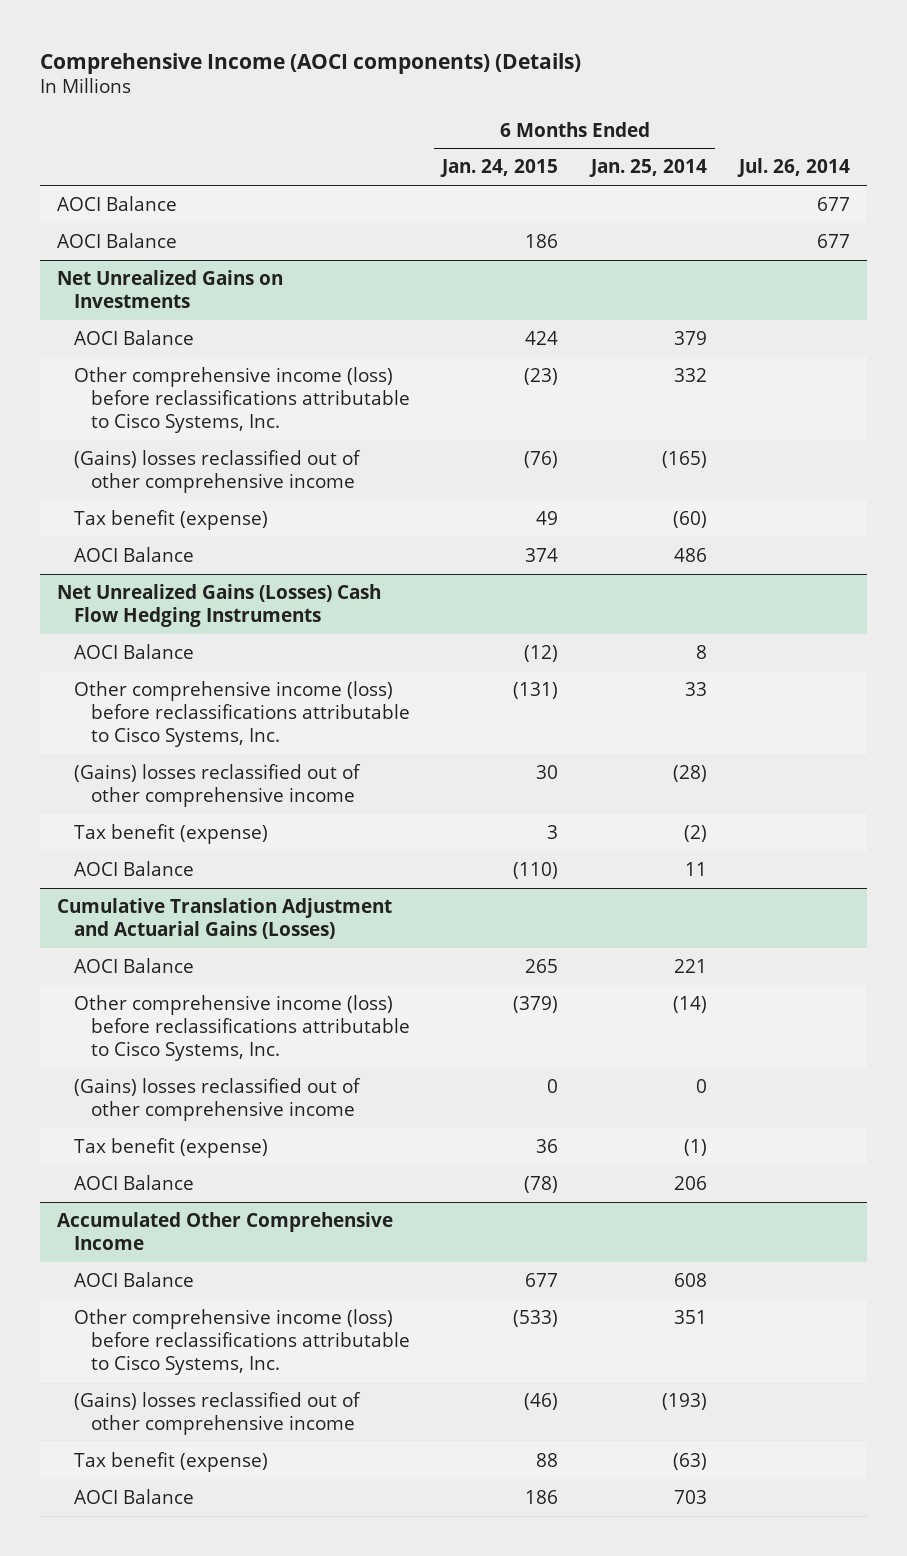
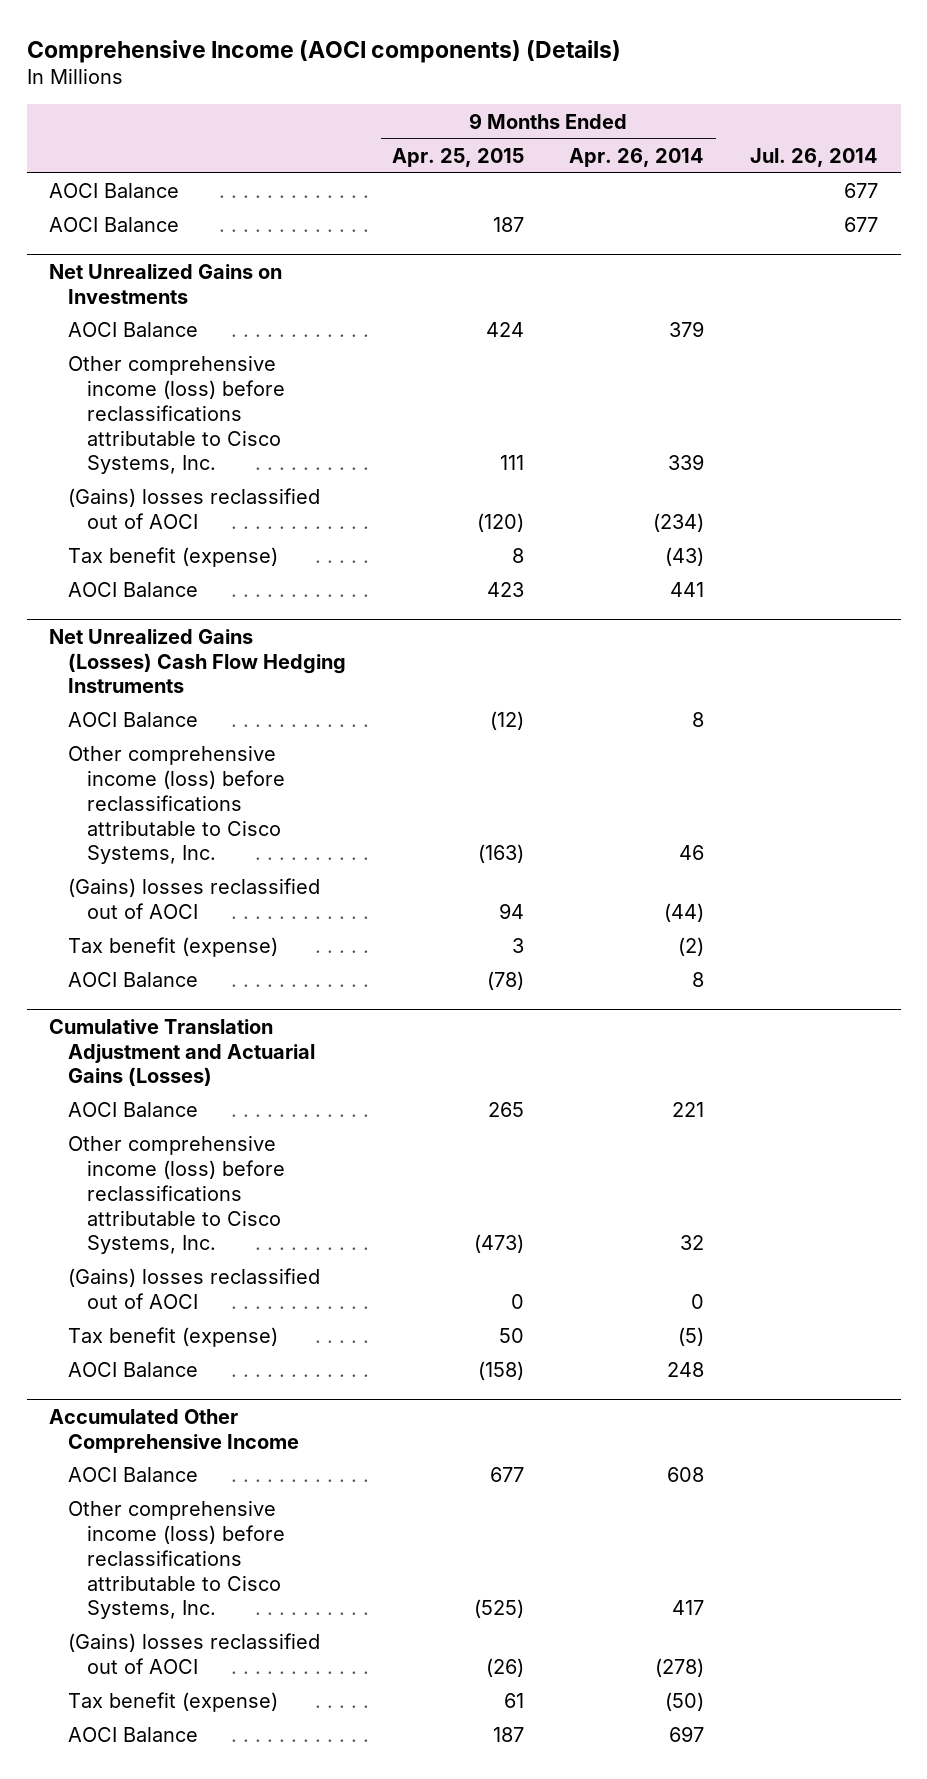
- | 6 Months Ended Jan. 24, 2015 | 6 Months Ended Jan. 25, 2014 | Jul. 26, 2014
+ | 9 Months Ended Apr. 25, 2015 | 9 Months Ended Apr. 26, 2014 | Jul. 26, 2014
@ Net Unrealized Gains on Investments
- (Gains) losses reclassified out of other comprehensive income | (76) | (165) |
+ (Gains) losses reclassified out of AOCI | (120) | (234) |
@ Net Unrealized Gains (Losses) Cash Flow Hedging Instruments
- (Gains) losses reclassified out of other comprehensive income | 30 | (28) |
+ (Gains) losses reclassified out of AOCI | 94 | (44) |
@ Cumulative Translation Adjustment and Actuarial Gains (Losses)
- (Gains) losses reclassified out of other comprehensive income | 0 | 0 |
+ (Gains) losses reclassified out of AOCI | 0 | 0 |
@ Accumulated Other Comprehensive Income
- (Gains) losses reclassified out of other comprehensive income | (46) | (193) |
+ (Gains) losses reclassified out of AOCI | (26) | (278) |

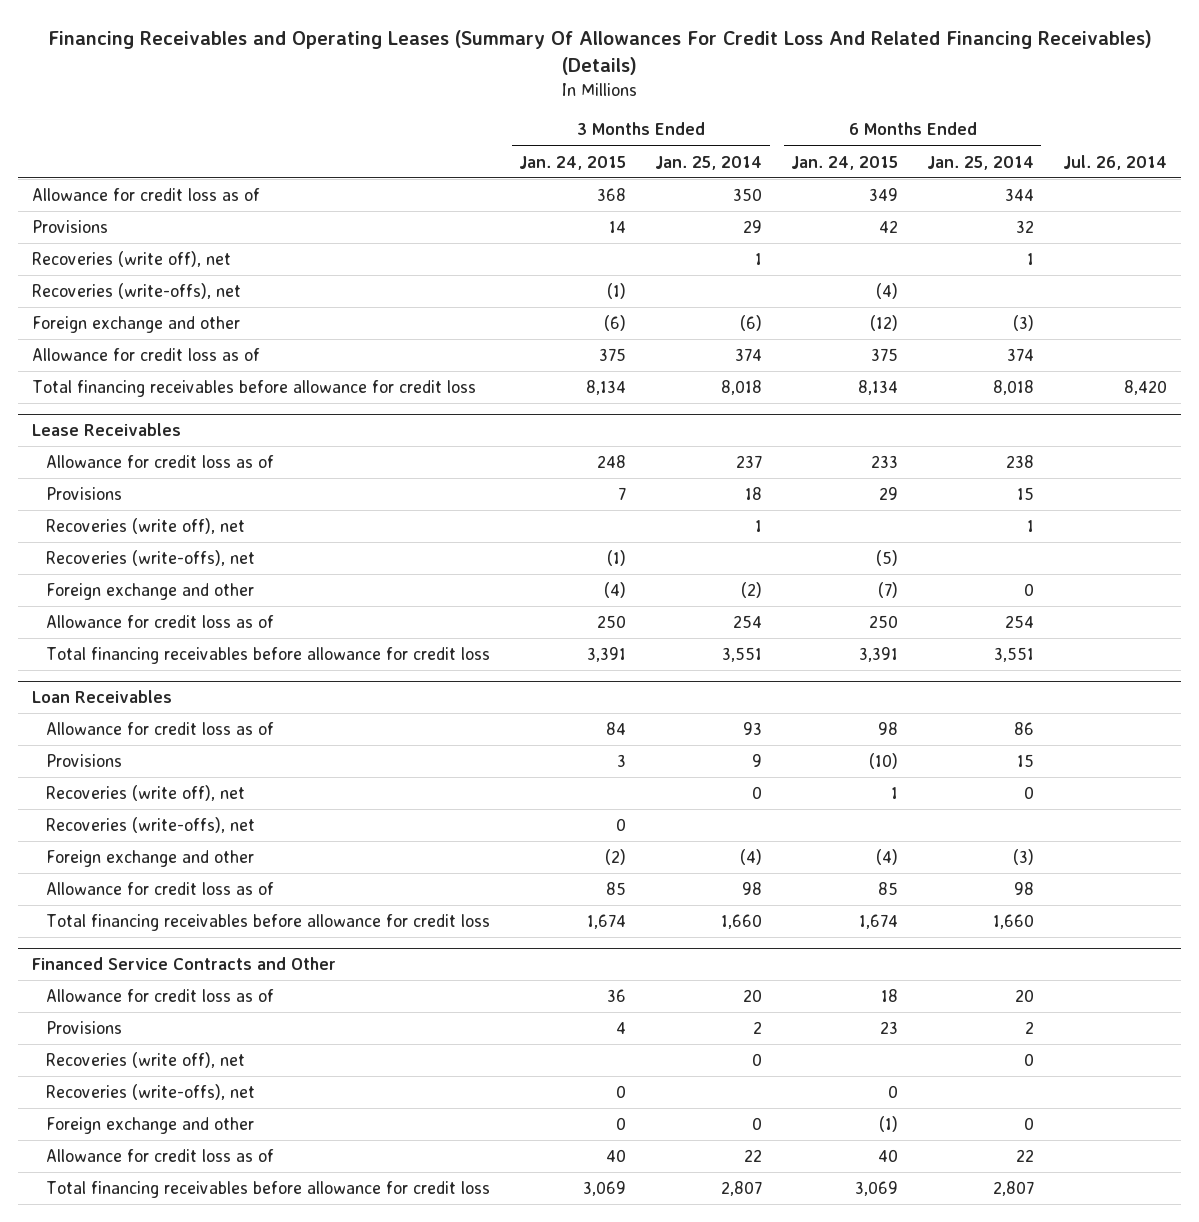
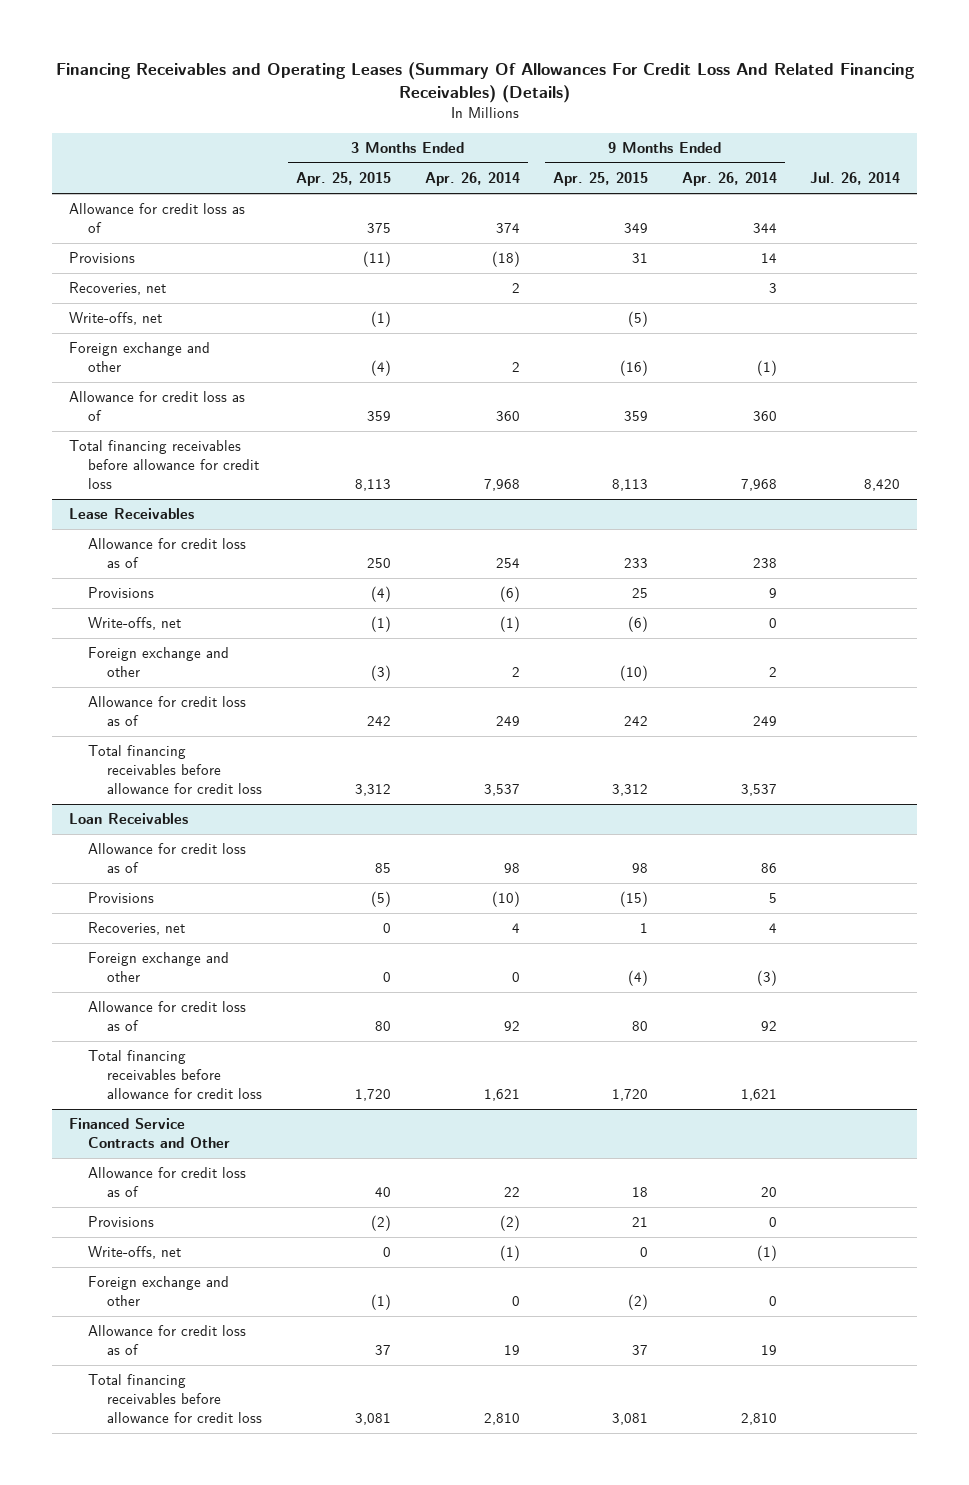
- | 3 Months Ended Jan. 24, 2015 | 3 Months Ended Jan. 25, 2014 | 6 Months Ended Jan. 24, 2015 | 6 Months Ended Jan. 25, 2014 | Jul. 26, 2014
+ | 3 Months Ended Apr. 25, 2015 | 3 Months Ended Apr. 26, 2014 | 9 Months Ended Apr. 25, 2015 | 9 Months Ended Apr. 26, 2014 | Jul. 26, 2014
- Recoveries (write off), net | | 1 | | 1 |
- Recoveries (write-offs), net | (1) | | (4) | |
+ Recoveries, net | | 2 | | 3 |
+ Write-offs, net | (1) | | (5) | |
@ Lease Receivables
- Recoveries (write off), net | | 1 | | 1 |
- Recoveries (write-offs), net | (1) | | (5) | |
+ Write-offs, net | (1) | (1) | (6) | 0 |
@ Loan Receivables
- Recoveries (write off), net | | 0 | 1 | 0 |
- Recoveries (write-offs), net | 0 | | | |
+ Recoveries, net | 0 | 4 | 1 | 4 |
@ Financed Service Contracts and Other
- Recoveries (write off), net | | 0 | | 0 |
- Recoveries (write-offs), net | 0 | | 0 | |
+ Write-offs, net | 0 | (1) | 0 | (1) |

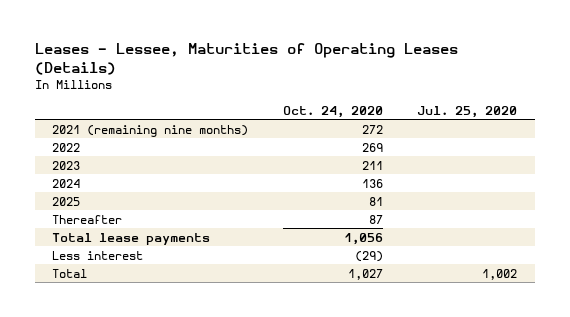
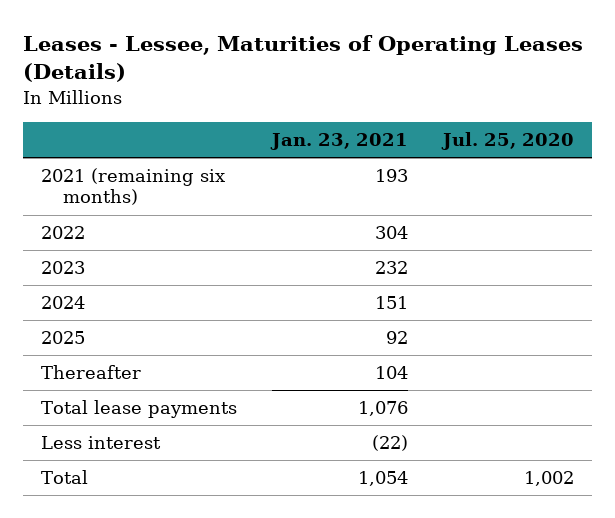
- | Oct. 24, 2020 | Jul. 25, 2020
+ | Jan. 23, 2021 | Jul. 25, 2020
- 2021 (remaining nine months) | 272 |
+ 2021 (remaining six months) | 193 |

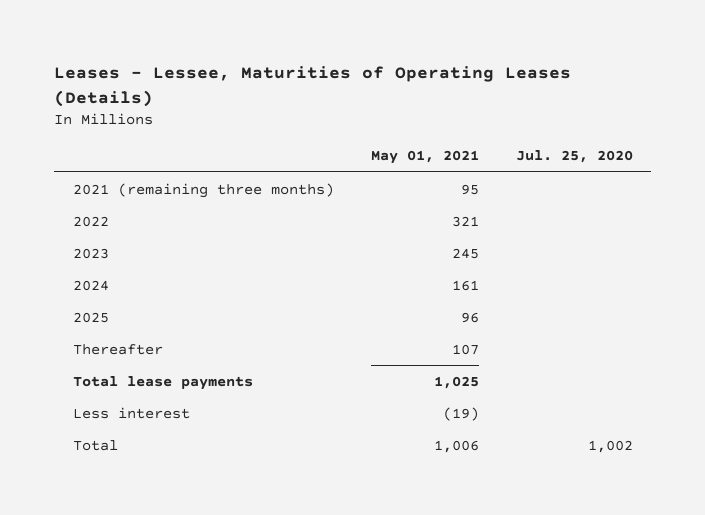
- | Jan. 23, 2021 | Jul. 25, 2020
+ | May 01, 2021 | Jul. 25, 2020
- 2021 (remaining six months) | 193 |
+ 2021 (remaining three months) | 95 |

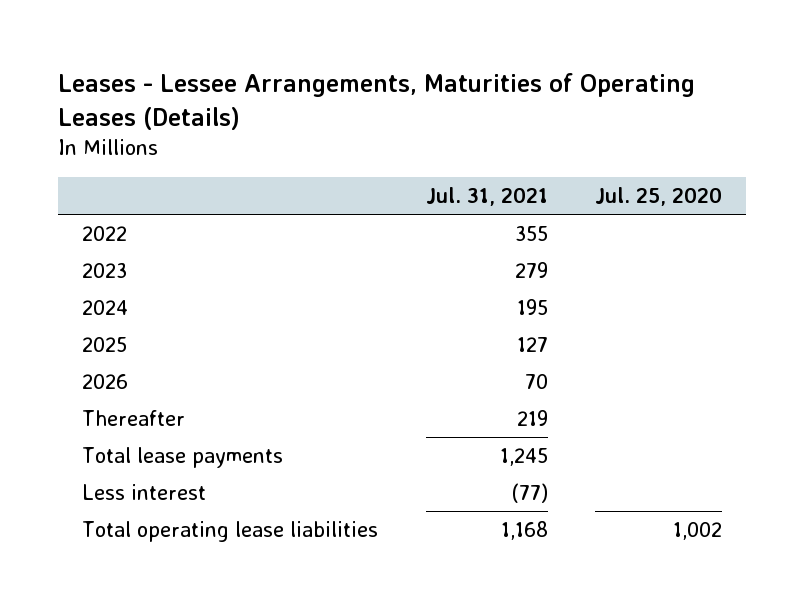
- Leases - Lessee, Maturities of Operating Leases (Details)
+ Leases - Lessee Arrangements, Maturities of Operating Leases (Details)
- | May 01, 2021 | Jul. 25, 2020
+ | Jul. 31, 2021 | Jul. 25, 2020
- 2021 (remaining three months) | 95 |
+ 2026 | 70 |
- Total | 1,006 | 1,002
+ Total operating lease liabilities | 1,168 | 1,002

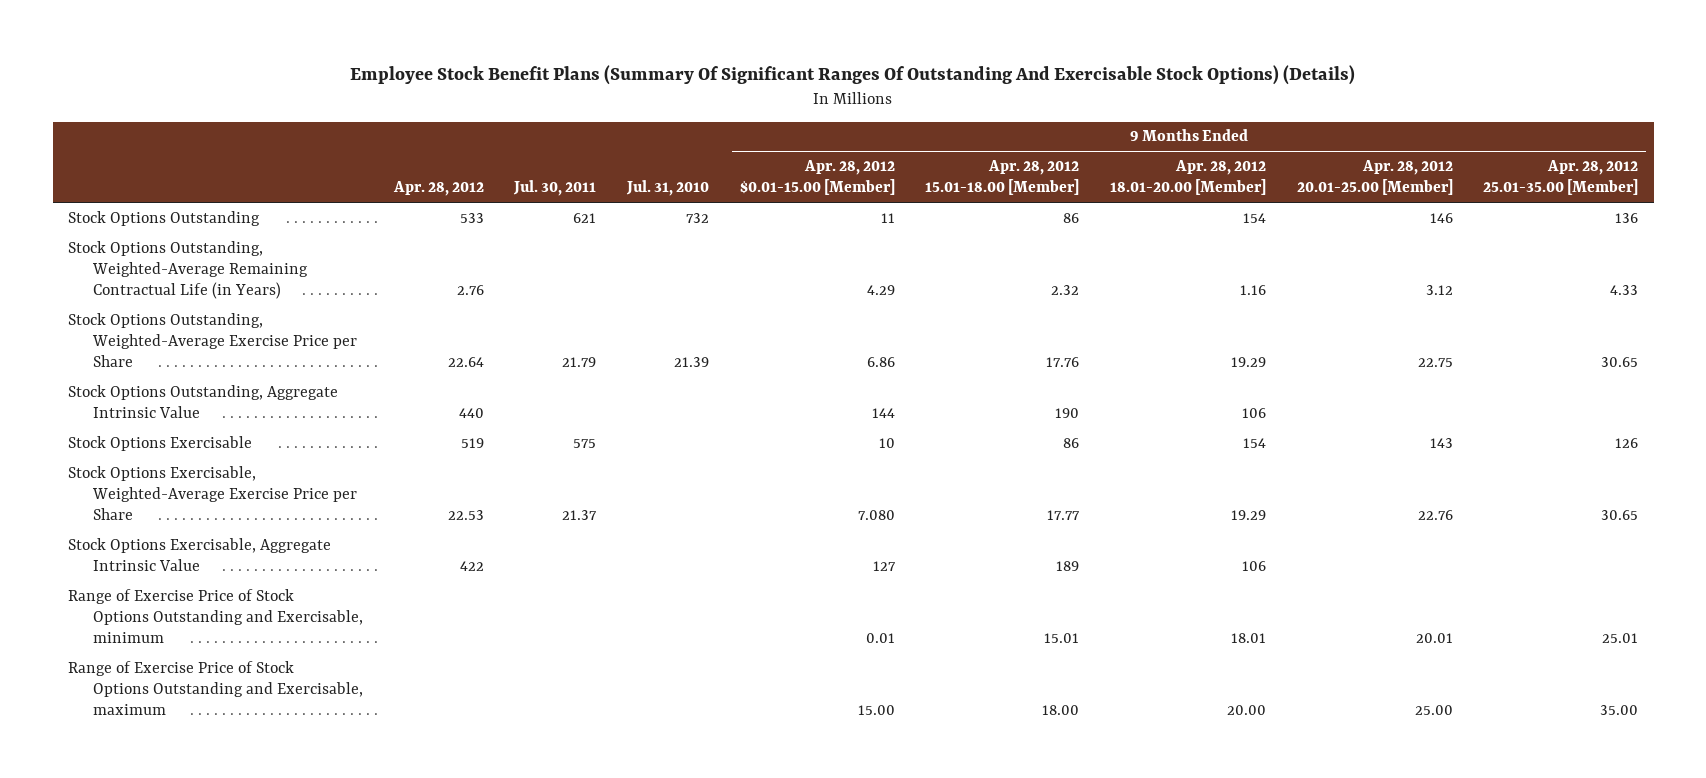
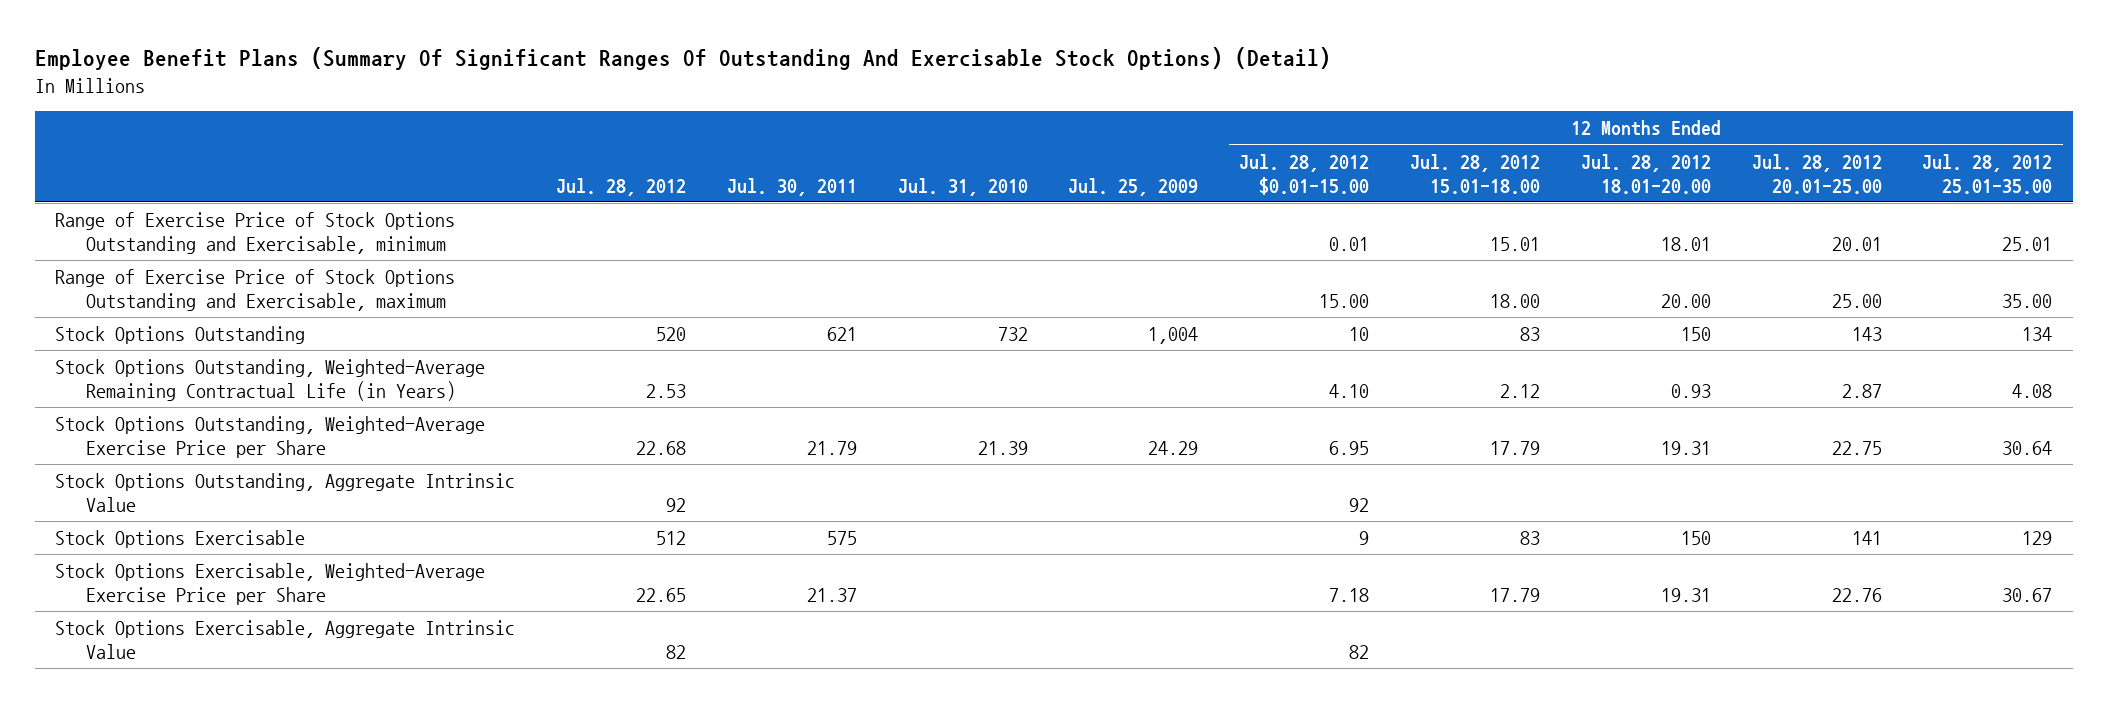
- Employee Stock Benefit Plans (Summary Of Significant Ranges Of Outstanding And Exercisable Stock Options) (Details)
+ Employee Benefit Plans (Summary Of Significant Ranges Of Outstanding And Exercisable Stock Options) (Detail)
- | Apr. 28, 2012 | Jul. 30, 2011 | Jul. 31, 2010 | 9 Months Ended Apr. 28, 2012 $0.01-15.00 [Member] | 9 Months Ended Apr. 28, 2012 15.01-18.00 [Member] | 9 Months Ended Apr. 28, 2012 18.01-20.00 [Member] | 9 Months Ended Apr. 28, 2012 20.01-25.00 [Member] | 9 Months Ended Apr. 28, 2012 25.01-35.00 [Member]
+ | Jul. 28, 2012 | Jul. 30, 2011 | Jul. 31, 2010 | Jul. 25, 2009 | 12 Months Ended Jul. 28, 2012 $0.01-15.00 | 12 Months Ended Jul. 28, 2012 15.01-18.00 | 12 Months Ended Jul. 28, 2012 18.01-20.00 | 12 Months Ended Jul. 28, 2012 20.01-25.00 | 12 Months Ended Jul. 28, 2012 25.01-35.00
moved up: Range of Exercise Price of Stock Options Outstanding and Exercisable, minimum | | | | | 0.01 | 15.01 | 18.01 | 20.01 | 25.01
moved up: Range of Exercise Price of Stock Options Outstanding and Exercisable, maximum | | | | | 15.00 | 18.00 | 20.00 | 25.00 | 35.00

